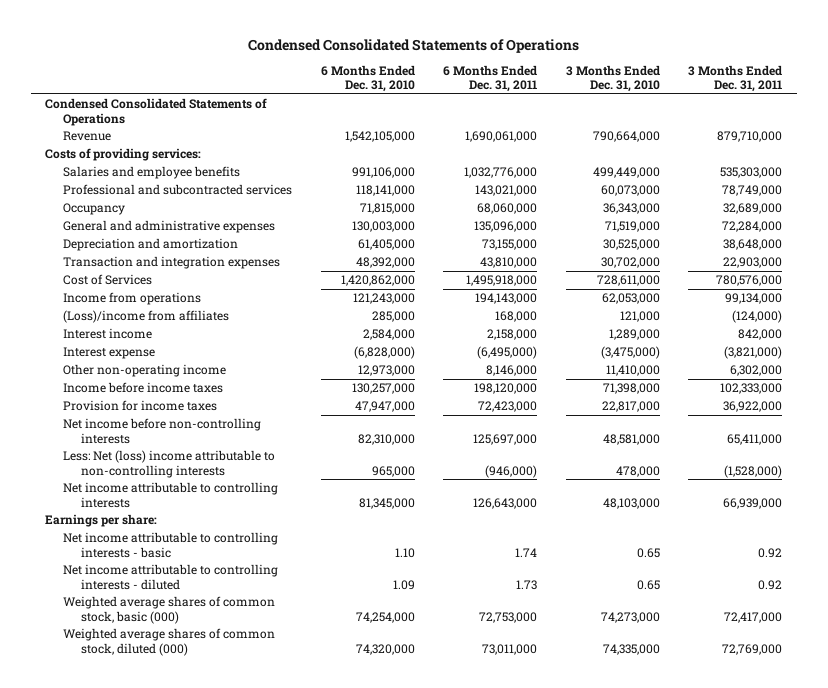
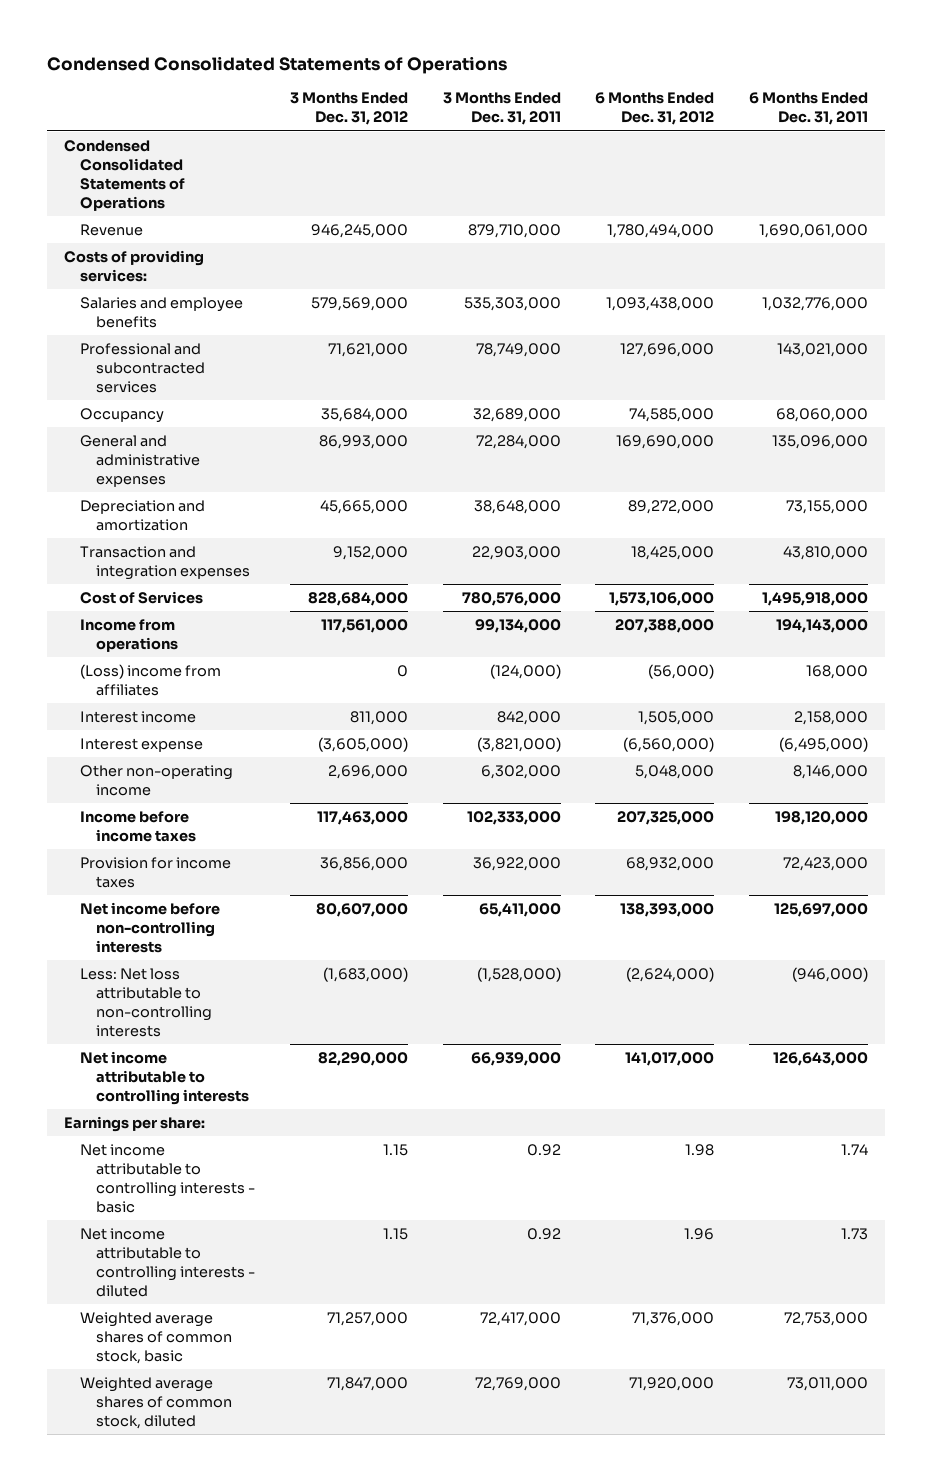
- | 6 Months Ended Dec. 31, 2010 | 6 Months Ended Dec. 31, 2011 | 3 Months Ended Dec. 31, 2010 | 3 Months Ended Dec. 31, 2011
+ | 3 Months Ended Dec. 31, 2012 | 3 Months Ended Dec. 31, 2011 | 6 Months Ended Dec. 31, 2012 | 6 Months Ended Dec. 31, 2011
- (Loss)/income from affiliates | 285,000 | 168,000 | 121,000 | (124,000)
+ (Loss) income from affiliates | 0 | (124,000) | (56,000) | 168,000
- Less: Net (loss) income attributable to non-controlling interests | 965,000 | (946,000) | 478,000 | (1,528,000)
+ Less: Net loss attributable to non-controlling interests | (1,683,000) | (1,528,000) | (2,624,000) | (946,000)
- Weighted average shares of common stock, basic (000) | 74,254,000 | 72,753,000 | 74,273,000 | 72,417,000
- Weighted average shares of common stock, diluted (000) | 74,320,000 | 73,011,000 | 74,335,000 | 72,769,000
+ Weighted average shares of common stock, basic | 71,257,000 | 72,417,000 | 71,376,000 | 72,753,000
+ Weighted average shares of common stock, diluted | 71,847,000 | 72,769,000 | 71,920,000 | 73,011,000

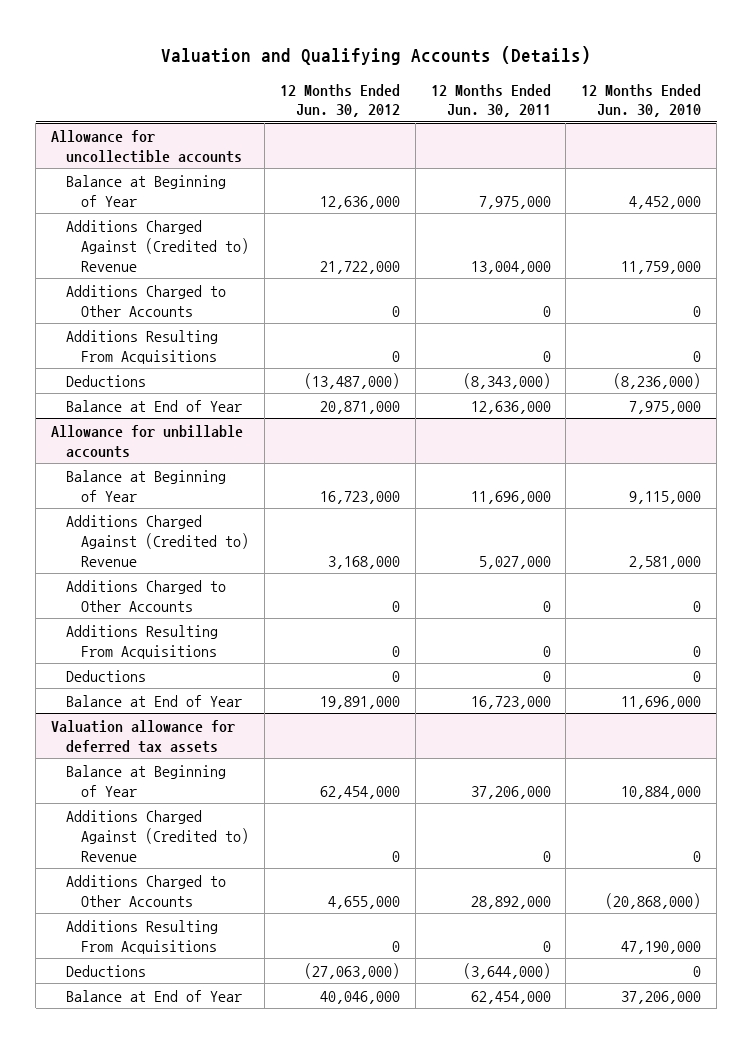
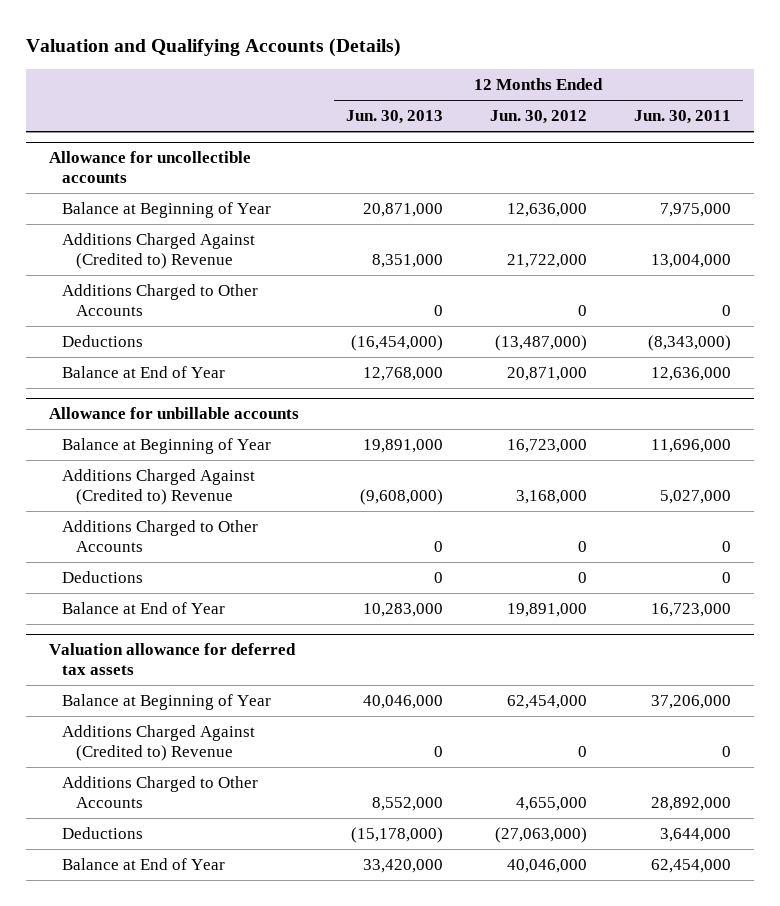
- | 12 Months Ended Jun. 30, 2012 | 12 Months Ended Jun. 30, 2011 | 12 Months Ended Jun. 30, 2010
+ | 12 Months Ended Jun. 30, 2013 | 12 Months Ended Jun. 30, 2012 | 12 Months Ended Jun. 30, 2011
@ Allowance for uncollectible accounts
- Additions Resulting From Acquisitions | 0 | 0 | 0
@ Allowance for unbillable accounts
- Additions Resulting From Acquisitions | 0 | 0 | 0
@ Valuation allowance for deferred tax assets
- Additions Resulting From Acquisitions | 0 | 0 | 47,190,000
- Deductions | (27,063,000) | (3,644,000) | 0
+ Deductions | (15,178,000) | (27,063,000) | 3,644,000

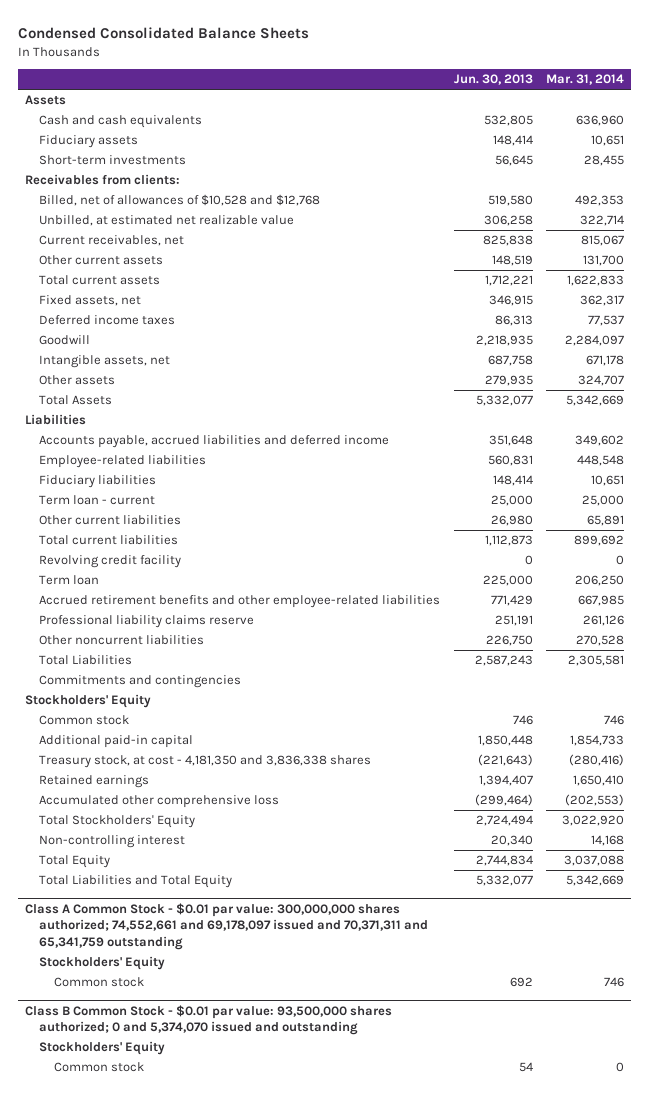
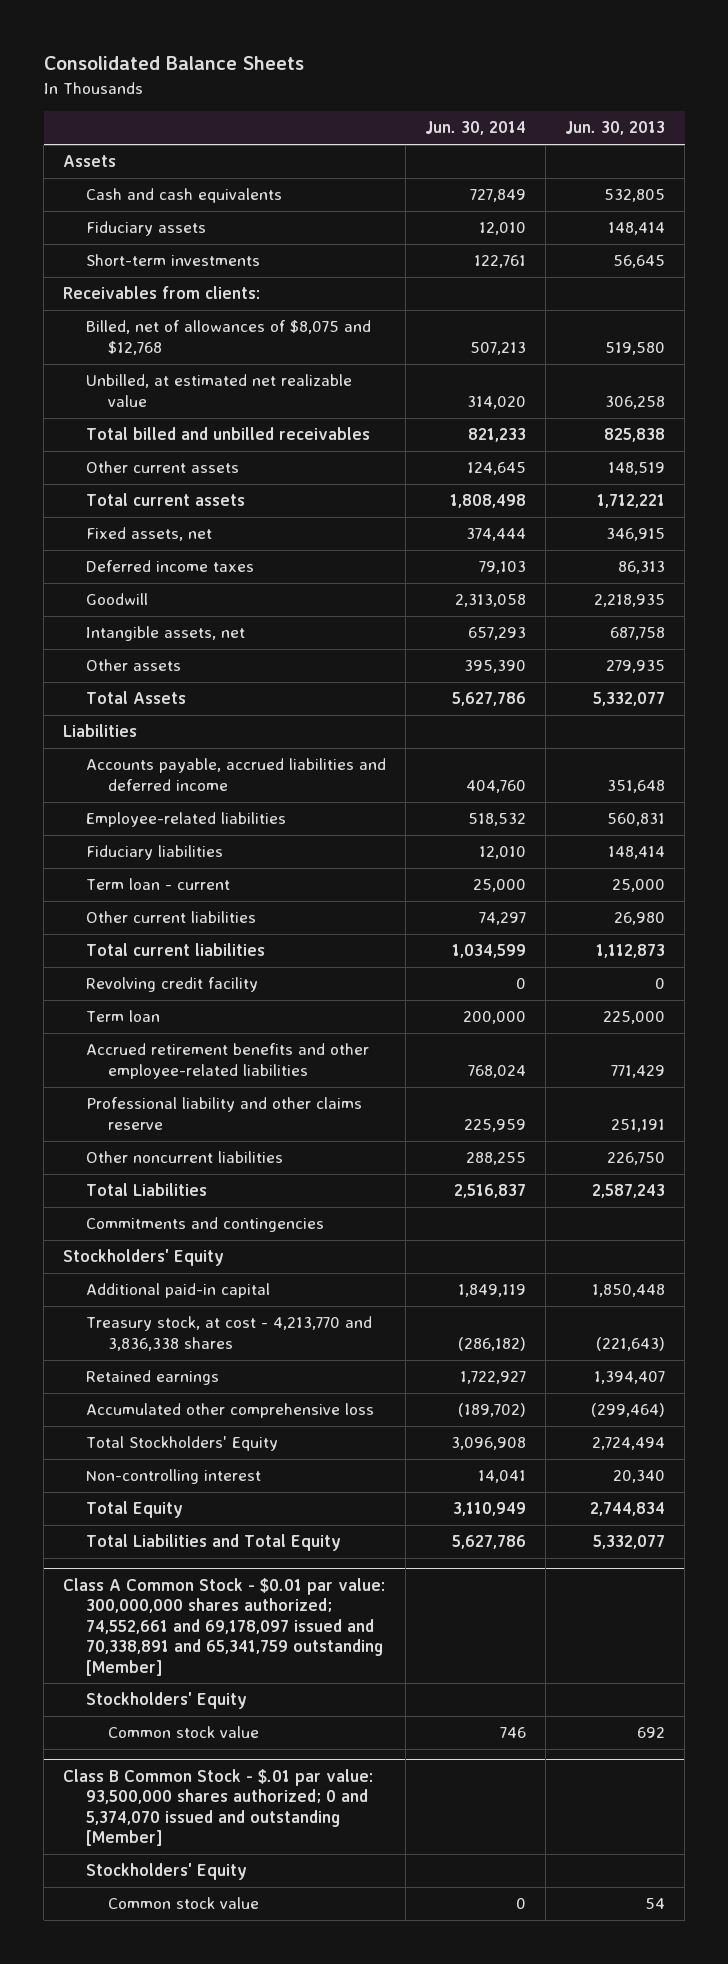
- Condensed Consolidated Balance Sheets
+ Consolidated Balance Sheets
- | Jun. 30, 2013 | Mar. 31, 2014
+ | Jun. 30, 2014 | Jun. 30, 2013
- Billed, net of allowances of $10,528 and $12,768 | 519,580 | 492,353
+ Billed, net of allowances of $8,075 and $12,768 | 507,213 | 519,580
- Current receivables, net | 825,838 | 815,067
+ Total billed and unbilled receivables | 821,233 | 825,838
- Professional liability claims reserve | 251,191 | 261,126
+ Professional liability and other claims reserve | 225,959 | 251,191
- Common stock | 746 | 746
- Treasury stock, at cost - 4,181,350 and 3,836,338 shares | (221,643) | (280,416)
+ Treasury stock, at cost - 4,213,770 and 3,836,338 shares | (286,182) | (221,643)
- Class A Common Stock - $0.01 par value: 300,000,000 shares authorized; 74,552,661 and 69,178,097 issued and 70,371,311 and 65,341,759 outstanding
+ Class A Common Stock - $0.01 par value: 300,000,000 shares authorized; 74,552,661 and 69,178,097 issued and 70,338,891 and 65,341,759 outstanding [Member]
- Common stock | 692 | 746
- Class B Common Stock - $0.01 par value: 93,500,000 shares authorized; 0 and 5,374,070 issued and outstanding
+ Common stock value | 746 | 692
+ Class B Common Stock - $.01 par value: 93,500,000 shares authorized; 0 and 5,374,070 issued and outstanding [Member]
- Common stock | 54 | 0
+ Common stock value | 0 | 54

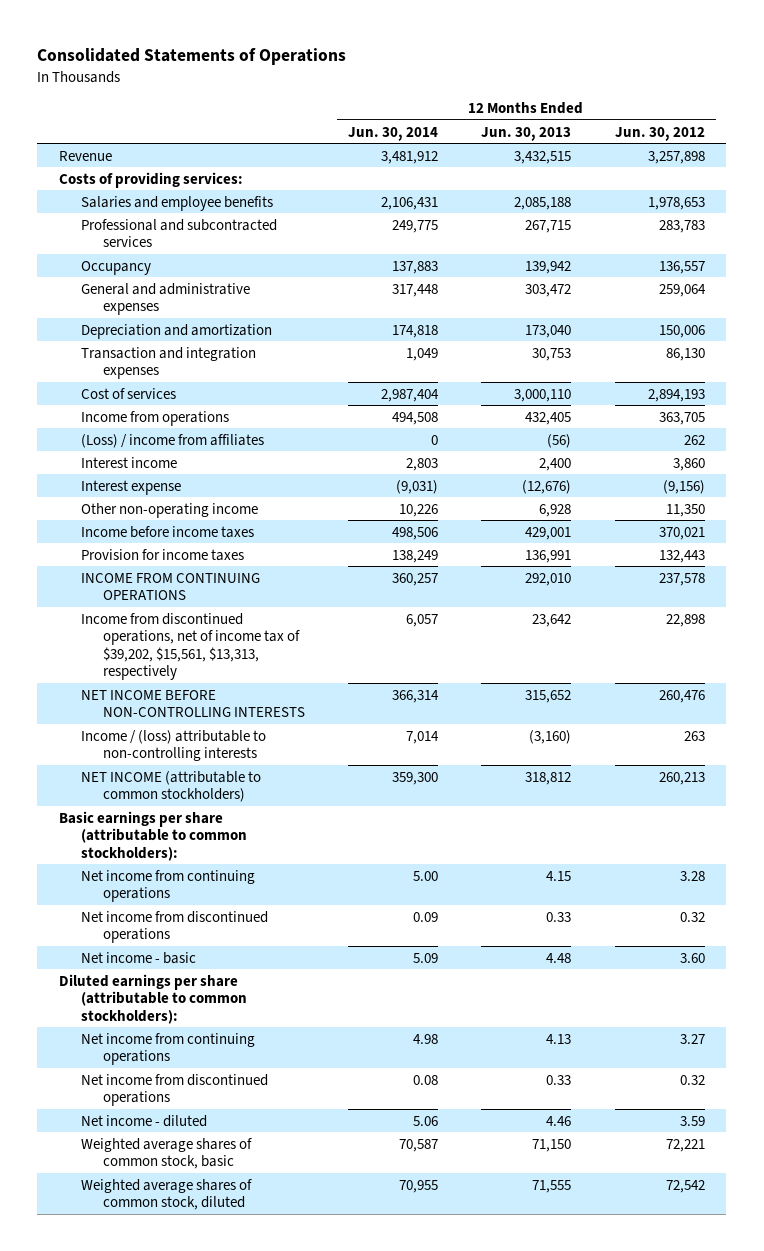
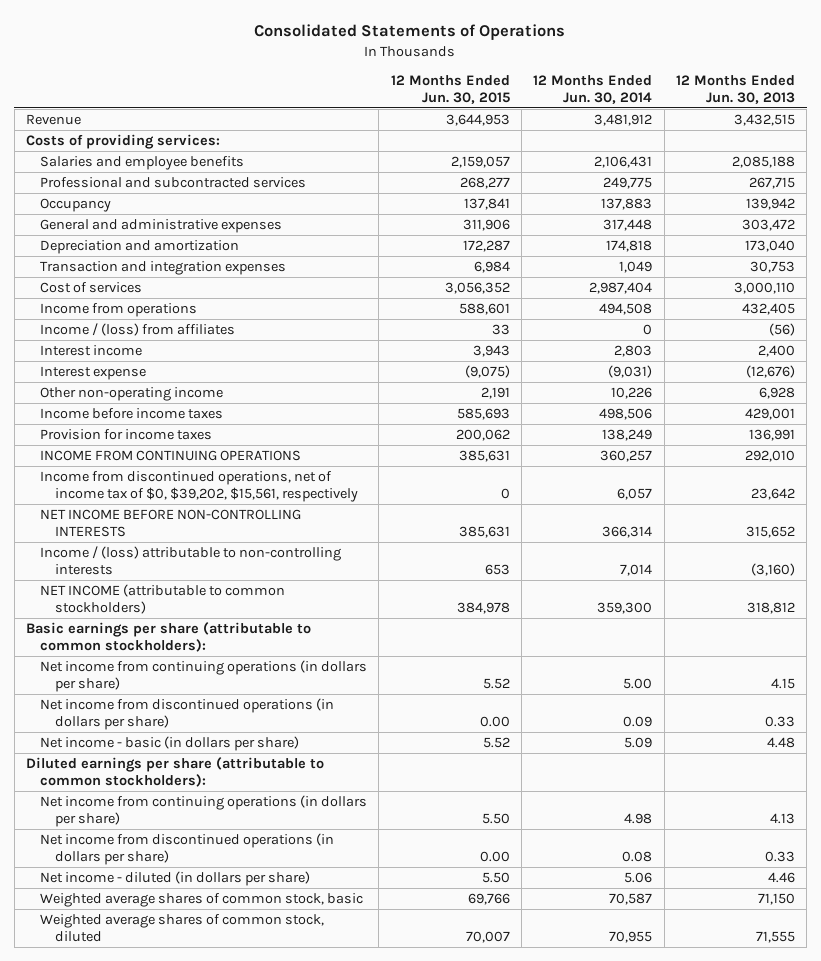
- | 12 Months Ended Jun. 30, 2014 | 12 Months Ended Jun. 30, 2013 | 12 Months Ended Jun. 30, 2012
+ | 12 Months Ended Jun. 30, 2015 | 12 Months Ended Jun. 30, 2014 | 12 Months Ended Jun. 30, 2013
- (Loss) / income from affiliates | 0 | (56) | 262
+ Income / (loss) from affiliates | 33 | 0 | (56)
- Income from discontinued operations, net of income tax of $39,202, $15,561, $13,313, respectively | 6,057 | 23,642 | 22,898
+ Income from discontinued operations, net of income tax of $0, $39,202, $15,561, respectively | 0 | 6,057 | 23,642
- Net income from continuing operations | 5.00 | 4.15 | 3.28
- Net income from discontinued operations | 0.09 | 0.33 | 0.32
- Net income - basic | 5.09 | 4.48 | 3.60
+ Net income from continuing operations (in dollars per share) | 5.52 | 5.00 | 4.15
+ Net income from discontinued operations (in dollars per share) | 0.00 | 0.09 | 0.33
+ Net income - basic (in dollars per share) | 5.52 | 5.09 | 4.48
- Net income from continuing operations | 4.98 | 4.13 | 3.27
- Net income from discontinued operations | 0.08 | 0.33 | 0.32
- Net income - diluted | 5.06 | 4.46 | 3.59
+ Net income from continuing operations (in dollars per share) | 5.50 | 4.98 | 4.13
+ Net income from discontinued operations (in dollars per share) | 0.00 | 0.08 | 0.33
+ Net income - diluted (in dollars per share) | 5.50 | 5.06 | 4.46

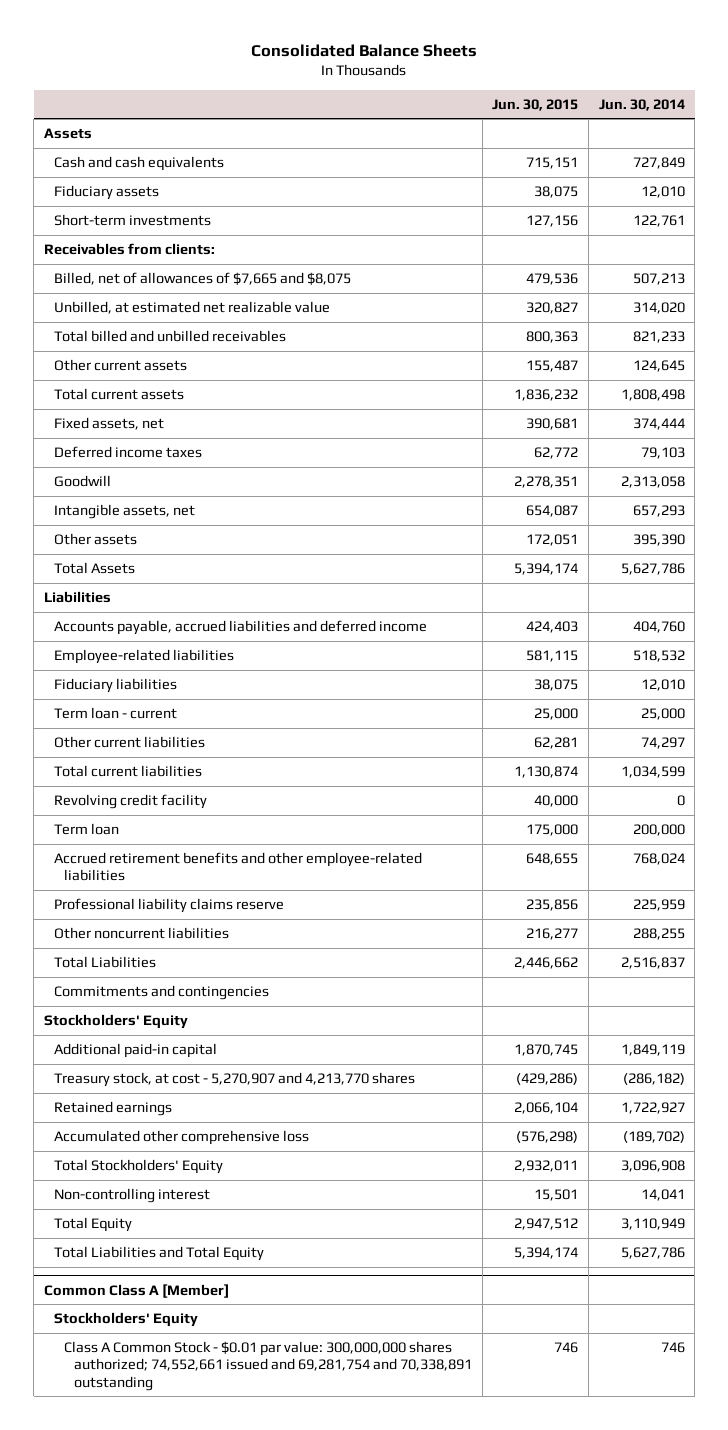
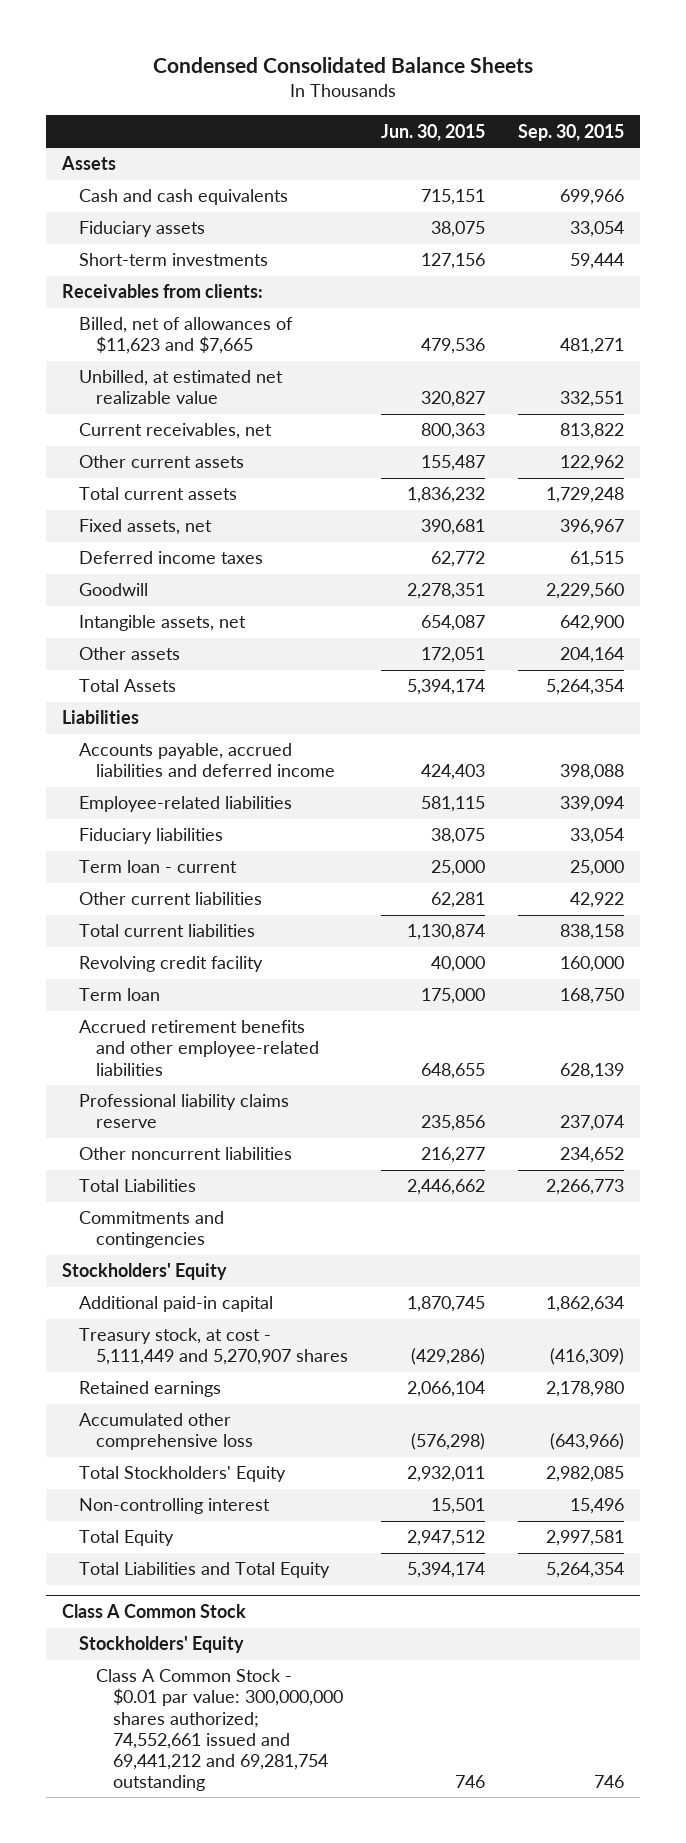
- Consolidated Balance Sheets
+ Condensed Consolidated Balance Sheets
- | Jun. 30, 2015 | Jun. 30, 2014
+ | Jun. 30, 2015 | Sep. 30, 2015
- Billed, net of allowances of $7,665 and $8,075 | 479,536 | 507,213
+ Billed, net of allowances of $11,623 and $7,665 | 479,536 | 481,271
- Total billed and unbilled receivables | 800,363 | 821,233
+ Current receivables, net | 800,363 | 813,822
- Treasury stock, at cost - 5,270,907 and 4,213,770 shares | (429,286) | (286,182)
+ Treasury stock, at cost - 5,111,449 and 5,270,907 shares | (429,286) | (416,309)
- Common Class A [Member]
+ Class A Common Stock
- Class A Common Stock - $0.01 par value: 300,000,000 shares authorized; 74,552,661 issued and 69,281,754 and 70,338,891 outstanding | 746 | 746
+ Class A Common Stock - $0.01 par value: 300,000,000 shares authorized; 74,552,661 issued and 69,441,212 and 69,281,754 outstanding | 746 | 746

